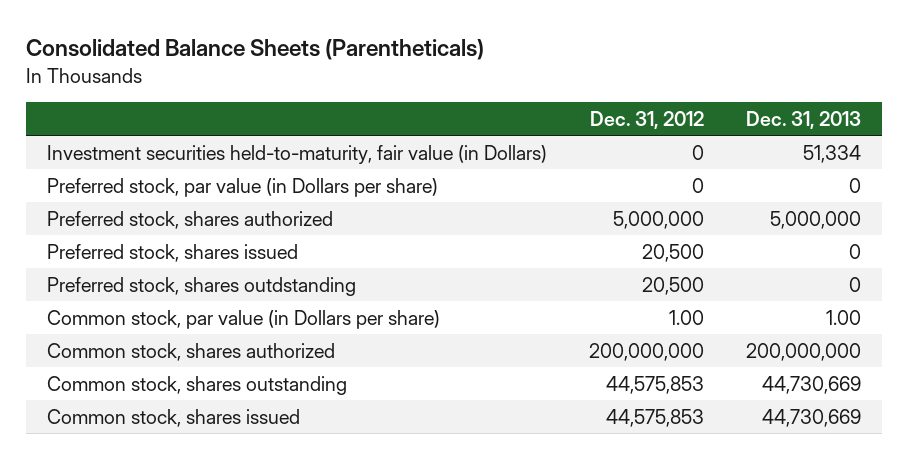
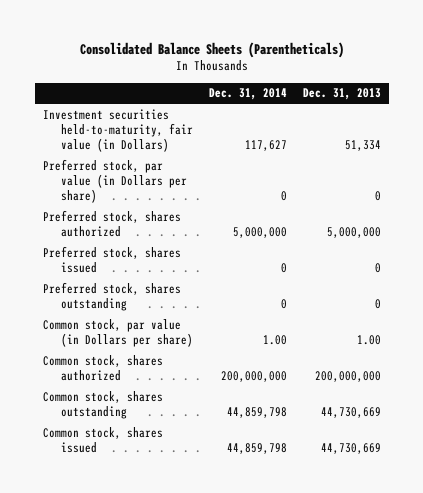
- | Dec. 31, 2012 | Dec. 31, 2013
+ | Dec. 31, 2014 | Dec. 31, 2013
- Preferred stock, shares outdstanding | 20,500 | 0
+ Preferred stock, shares outstanding | 0 | 0

